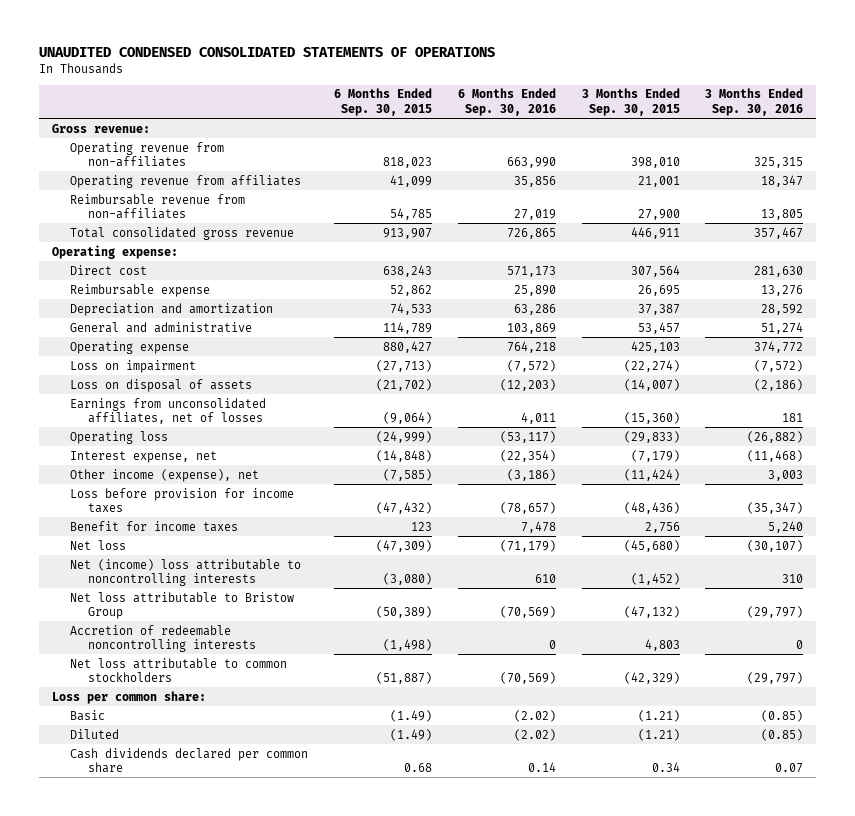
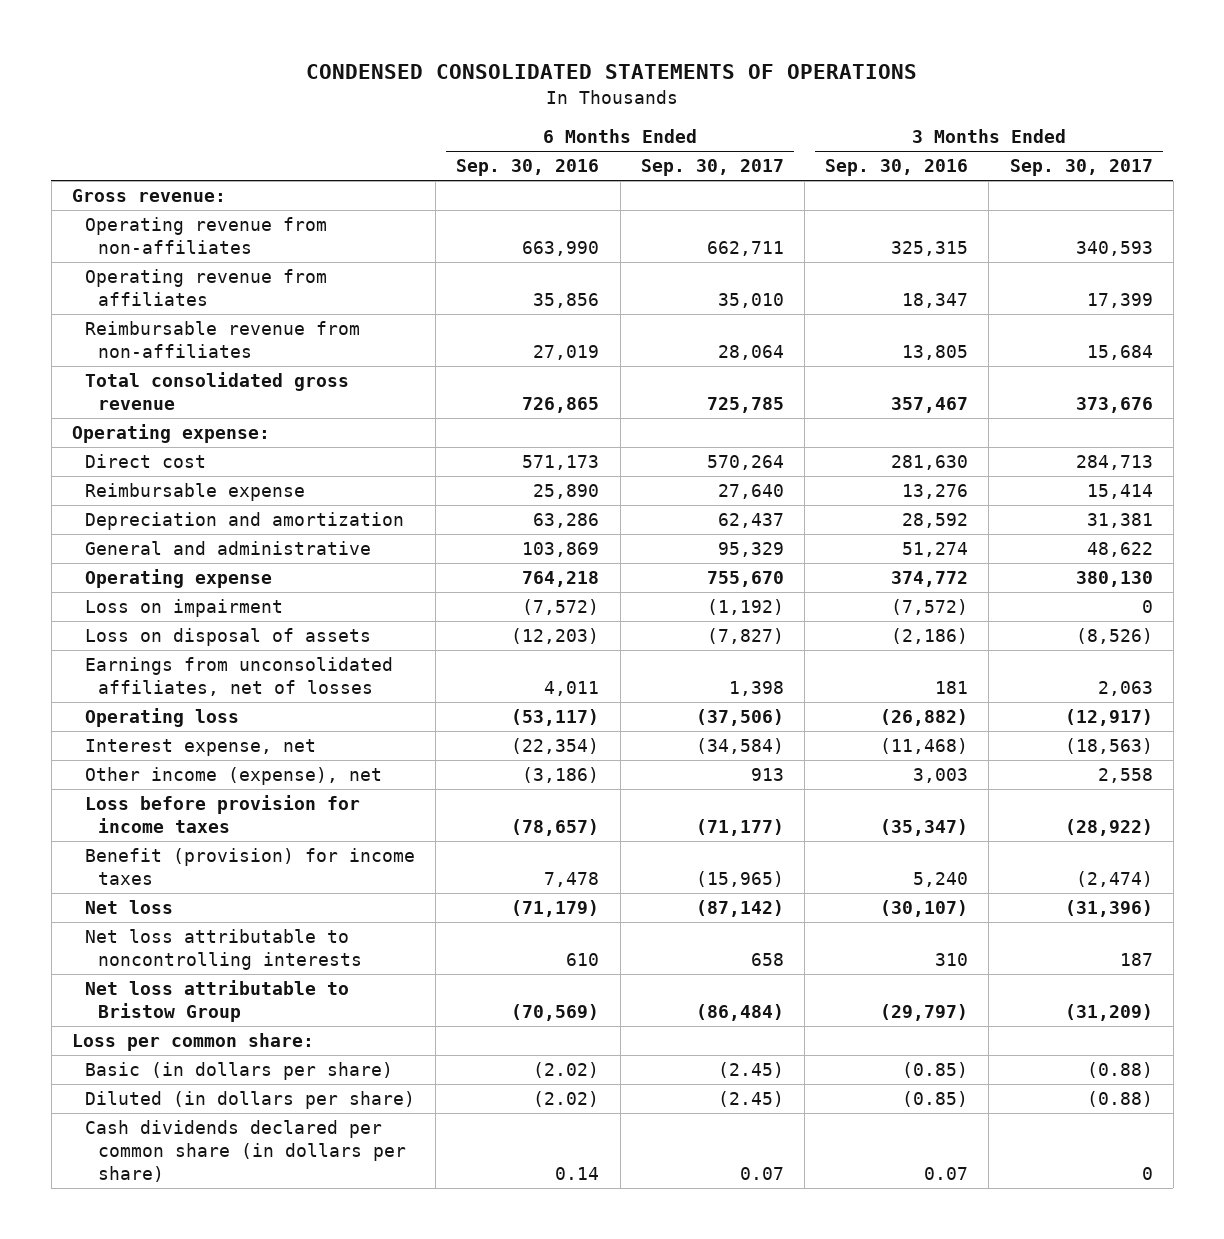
- UNAUDITED CONDENSED CONSOLIDATED STATEMENTS OF OPERATIONS
+ CONDENSED CONSOLIDATED STATEMENTS OF OPERATIONS
- | 6 Months Ended Sep. 30, 2015 | 6 Months Ended Sep. 30, 2016 | 3 Months Ended Sep. 30, 2015 | 3 Months Ended Sep. 30, 2016
+ | 6 Months Ended Sep. 30, 2016 | 6 Months Ended Sep. 30, 2017 | 3 Months Ended Sep. 30, 2016 | 3 Months Ended Sep. 30, 2017
- Benefit for income taxes | 123 | 7,478 | 2,756 | 5,240
+ Benefit (provision) for income taxes | 7,478 | (15,965) | 5,240 | (2,474)
- Net (income) loss attributable to noncontrolling interests | (3,080) | 610 | (1,452) | 310
+ Net loss attributable to noncontrolling interests | 610 | 658 | 310 | 187
- Accretion of redeemable noncontrolling interests | (1,498) | 0 | 4,803 | 0
- Net loss attributable to common stockholders | (51,887) | (70,569) | (42,329) | (29,797)
- Basic | (1.49) | (2.02) | (1.21) | (0.85)
- Diluted | (1.49) | (2.02) | (1.21) | (0.85)
- Cash dividends declared per common share | 0.68 | 0.14 | 0.34 | 0.07
+ Basic (in dollars per share) | (2.02) | (2.45) | (0.85) | (0.88)
+ Diluted (in dollars per share) | (2.02) | (2.45) | (0.85) | (0.88)
+ Cash dividends declared per common share (in dollars per share) | 0.14 | 0.07 | 0.07 | 0

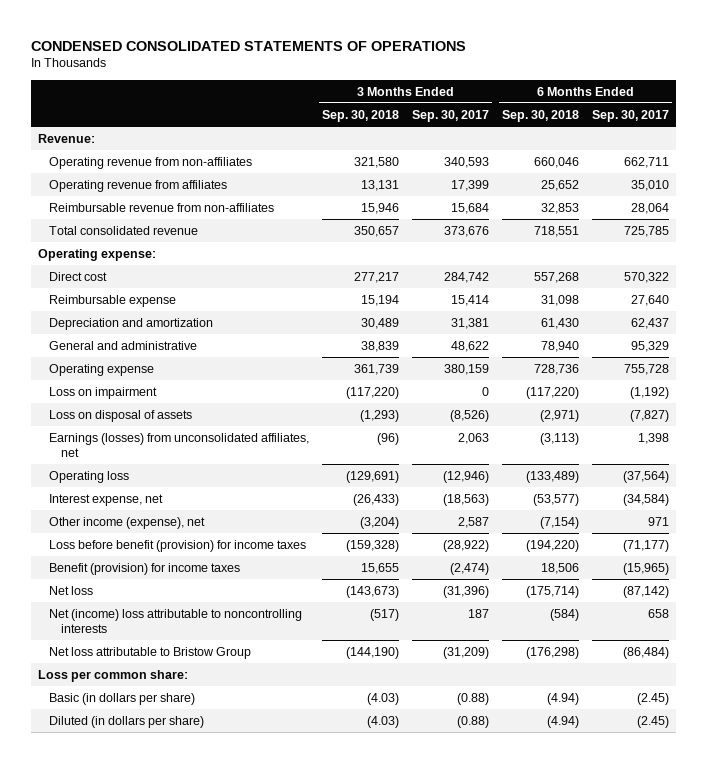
- | 6 Months Ended Sep. 30, 2016 | 6 Months Ended Sep. 30, 2017 | 3 Months Ended Sep. 30, 2016 | 3 Months Ended Sep. 30, 2017
+ | 3 Months Ended Sep. 30, 2018 | 3 Months Ended Sep. 30, 2017 | 6 Months Ended Sep. 30, 2018 | 6 Months Ended Sep. 30, 2017
- Gross revenue:
+ Revenue:
- Total consolidated gross revenue | 726,865 | 725,785 | 357,467 | 373,676
+ Total consolidated revenue | 350,657 | 373,676 | 718,551 | 725,785
- Direct cost | 571,173 | 570,264 | 281,630 | 284,713
+ Direct cost | 277,217 | 284,742 | 557,268 | 570,322
- Operating expense | 764,218 | 755,670 | 374,772 | 380,130
+ Operating expense | 361,739 | 380,159 | 728,736 | 755,728
- Earnings from unconsolidated affiliates, net of losses | 4,011 | 1,398 | 181 | 2,063
- Operating loss | (53,117) | (37,506) | (26,882) | (12,917)
+ Earnings (losses) from unconsolidated affiliates, net | (96) | 2,063 | (3,113) | 1,398
+ Operating loss | (129,691) | (12,946) | (133,489) | (37,564)
- Other income (expense), net | (3,186) | 913 | 3,003 | 2,558
- Loss before provision for income taxes | (78,657) | (71,177) | (35,347) | (28,922)
+ Other income (expense), net | (3,204) | 2,587 | (7,154) | 971
+ Loss before benefit (provision) for income taxes | (159,328) | (28,922) | (194,220) | (71,177)
- Net loss attributable to noncontrolling interests | 610 | 658 | 310 | 187
+ Net (income) loss attributable to noncontrolling interests | (517) | 187 | (584) | 658
- Cash dividends declared per common share (in dollars per share) | 0.14 | 0.07 | 0.07 | 0

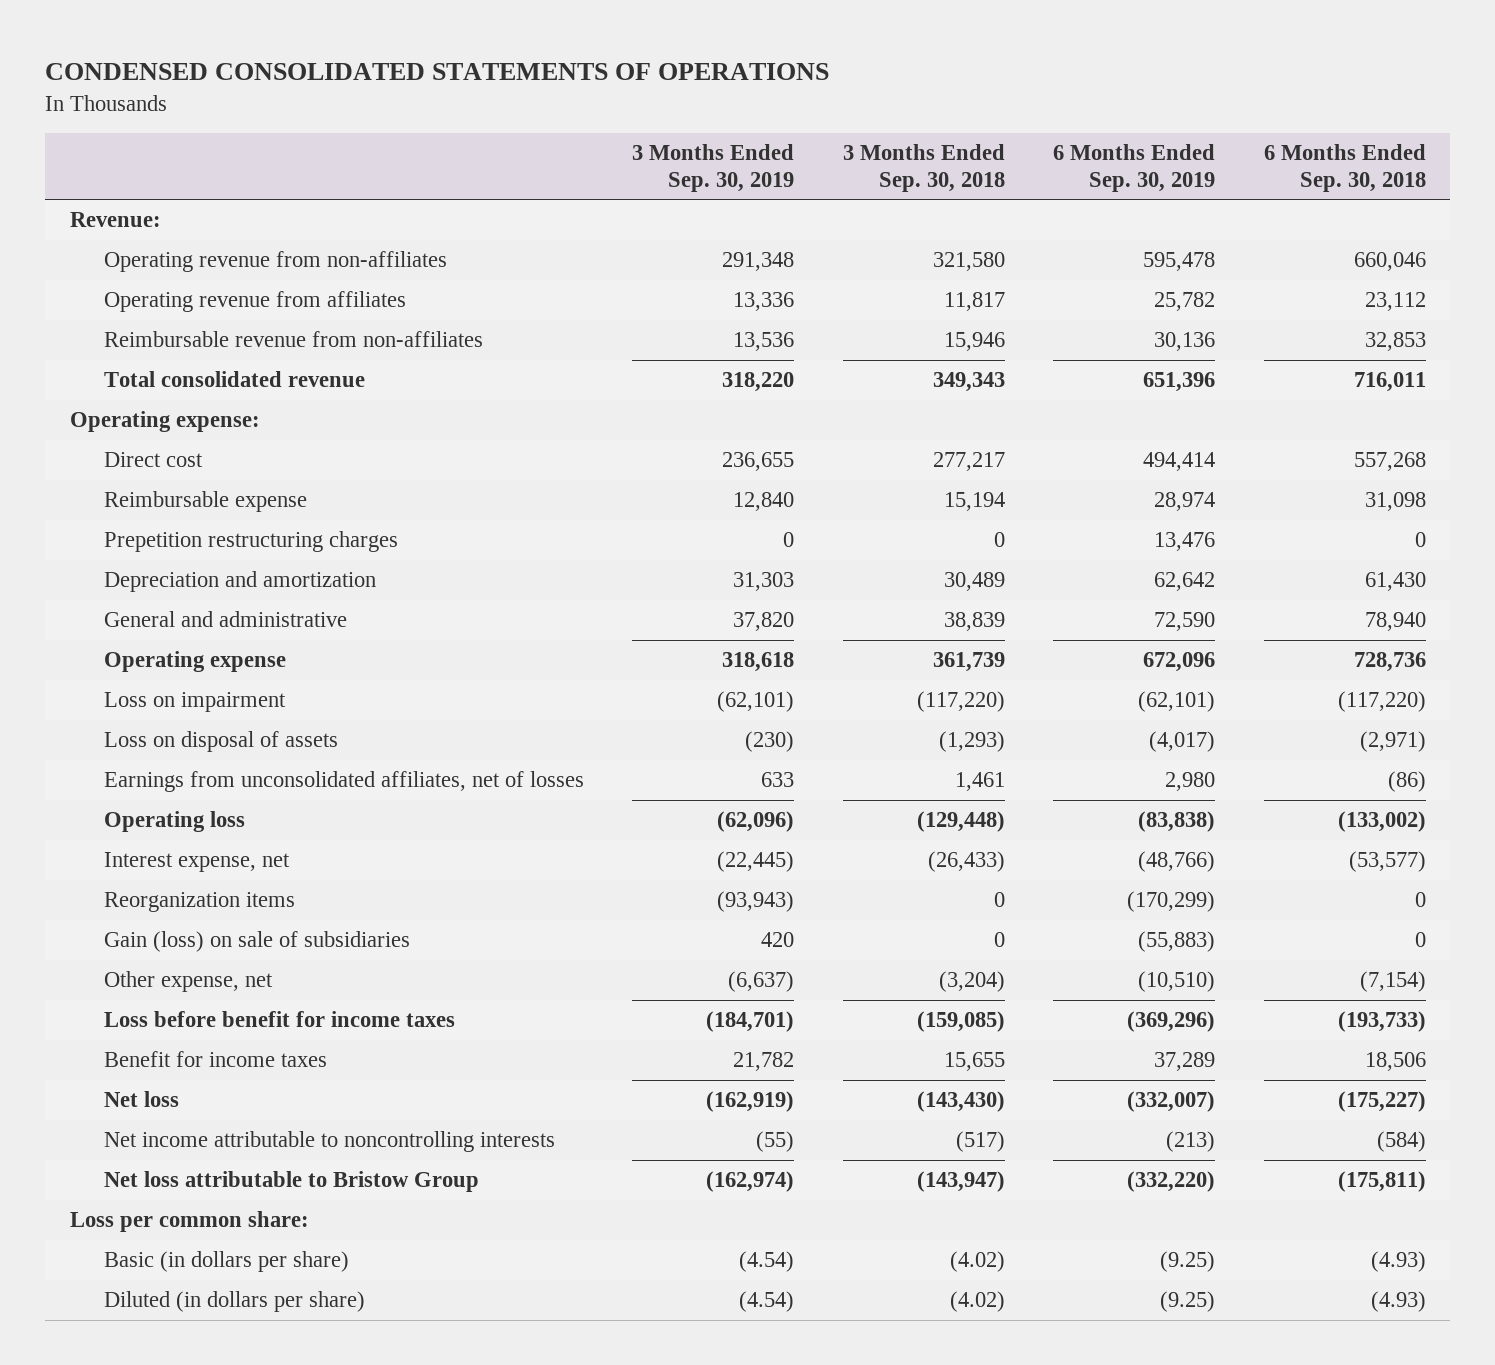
- | 3 Months Ended Sep. 30, 2018 | 3 Months Ended Sep. 30, 2017 | 6 Months Ended Sep. 30, 2018 | 6 Months Ended Sep. 30, 2017
+ | 3 Months Ended Sep. 30, 2019 | 3 Months Ended Sep. 30, 2018 | 6 Months Ended Sep. 30, 2019 | 6 Months Ended Sep. 30, 2018
- Operating revenue from affiliates | 13,131 | 17,399 | 25,652 | 35,010
+ Operating revenue from affiliates | 13,336 | 11,817 | 25,782 | 23,112
- Total consolidated revenue | 350,657 | 373,676 | 718,551 | 725,785
+ Total consolidated revenue | 318,220 | 349,343 | 651,396 | 716,011
+ Prepetition restructuring charges | 0 | 0 | 13,476 | 0
- Earnings (losses) from unconsolidated affiliates, net | (96) | 2,063 | (3,113) | 1,398
- Operating loss | (129,691) | (12,946) | (133,489) | (37,564)
+ Earnings from unconsolidated affiliates, net of losses | 633 | 1,461 | 2,980 | (86)
+ Operating loss | (62,096) | (129,448) | (83,838) | (133,002)
- Other income (expense), net | (3,204) | 2,587 | (7,154) | 971
- Loss before benefit (provision) for income taxes | (159,328) | (28,922) | (194,220) | (71,177)
- Benefit (provision) for income taxes | 15,655 | (2,474) | 18,506 | (15,965)
- Net loss | (143,673) | (31,396) | (175,714) | (87,142)
- Net (income) loss attributable to noncontrolling interests | (517) | 187 | (584) | 658
- Net loss attributable to Bristow Group | (144,190) | (31,209) | (176,298) | (86,484)
+ Reorganization items | (93,943) | 0 | (170,299) | 0
+ Gain (loss) on sale of subsidiaries | 420 | 0 | (55,883) | 0
+ Other expense, net | (6,637) | (3,204) | (10,510) | (7,154)
+ Loss before benefit for income taxes | (184,701) | (159,085) | (369,296) | (193,733)
+ Benefit for income taxes | 21,782 | 15,655 | 37,289 | 18,506
+ Net loss | (162,919) | (143,430) | (332,007) | (175,227)
+ Net income attributable to noncontrolling interests | (55) | (517) | (213) | (584)
+ Net loss attributable to Bristow Group | (162,974) | (143,947) | (332,220) | (175,811)
- Basic (in dollars per share) | (4.03) | (0.88) | (4.94) | (2.45)
- Diluted (in dollars per share) | (4.03) | (0.88) | (4.94) | (2.45)
+ Basic (in dollars per share) | (4.54) | (4.02) | (9.25) | (4.93)
+ Diluted (in dollars per share) | (4.54) | (4.02) | (9.25) | (4.93)

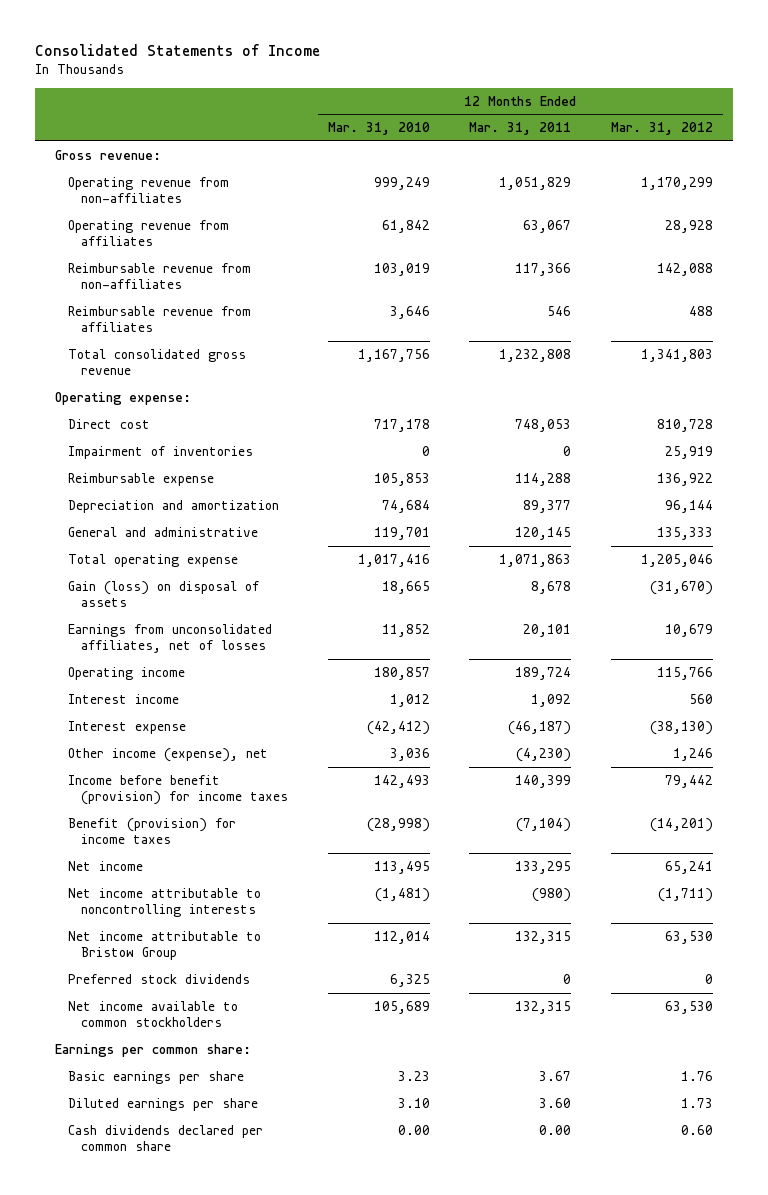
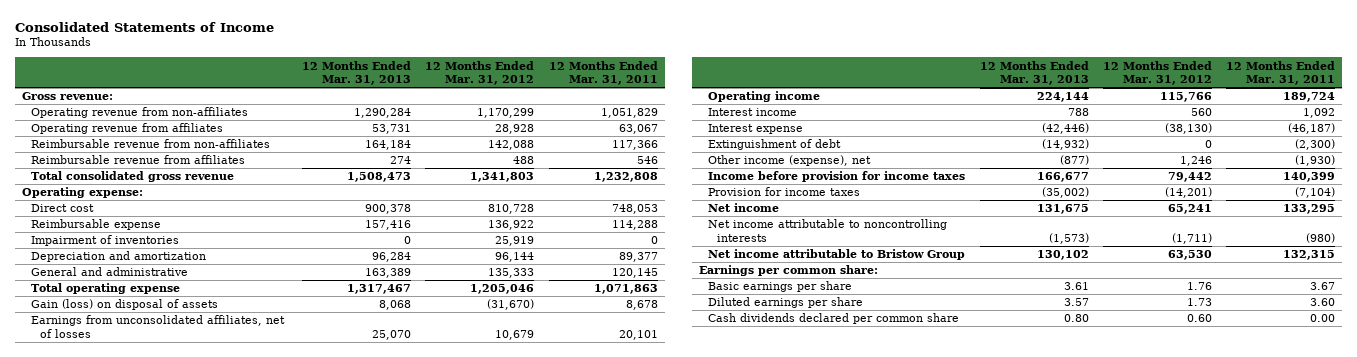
- | 12 Months Ended Mar. 31, 2010 | 12 Months Ended Mar. 31, 2011 | 12 Months Ended Mar. 31, 2012
+ | 12 Months Ended Mar. 31, 2013 | 12 Months Ended Mar. 31, 2012 | 12 Months Ended Mar. 31, 2011
moved down: Impairment of inventories | 0 | 25,919 | 0
- Other income (expense), net | 3,036 | (4,230) | 1,246
- Income before benefit (provision) for income taxes | 142,493 | 140,399 | 79,442
- Benefit (provision) for income taxes | (28,998) | (7,104) | (14,201)
+ Extinguishment of debt | (14,932) | 0 | (2,300)
+ Other income (expense), net | (877) | 1,246 | (1,930)
+ Income before provision for income taxes | 166,677 | 79,442 | 140,399
+ Provision for income taxes | (35,002) | (14,201) | (7,104)
- Preferred stock dividends | 6,325 | 0 | 0
- Net income available to common stockholders | 105,689 | 132,315 | 63,530

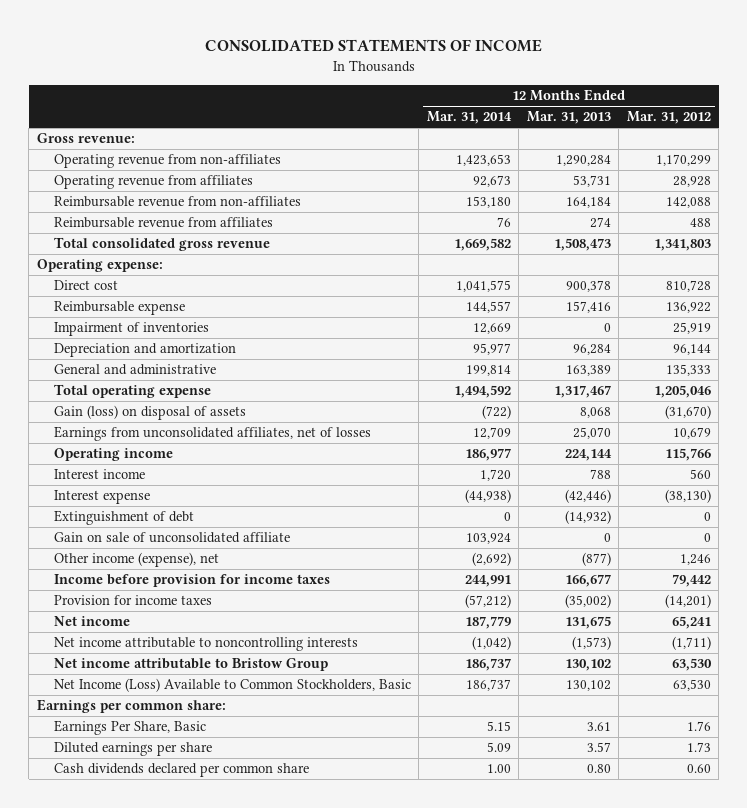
- Consolidated Statements of Income
+ CONSOLIDATED STATEMENTS OF INCOME
- | 12 Months Ended Mar. 31, 2013 | 12 Months Ended Mar. 31, 2012 | 12 Months Ended Mar. 31, 2011
+ | 12 Months Ended Mar. 31, 2014 | 12 Months Ended Mar. 31, 2013 | 12 Months Ended Mar. 31, 2012
+ Gain on sale of unconsolidated affiliate | 103,924 | 0 | 0
+ Net Income (Loss) Available to Common Stockholders, Basic | 186,737 | 130,102 | 63,530
- Basic earnings per share | 3.61 | 1.76 | 3.67
+ Earnings Per Share, Basic | 5.15 | 3.61 | 1.76

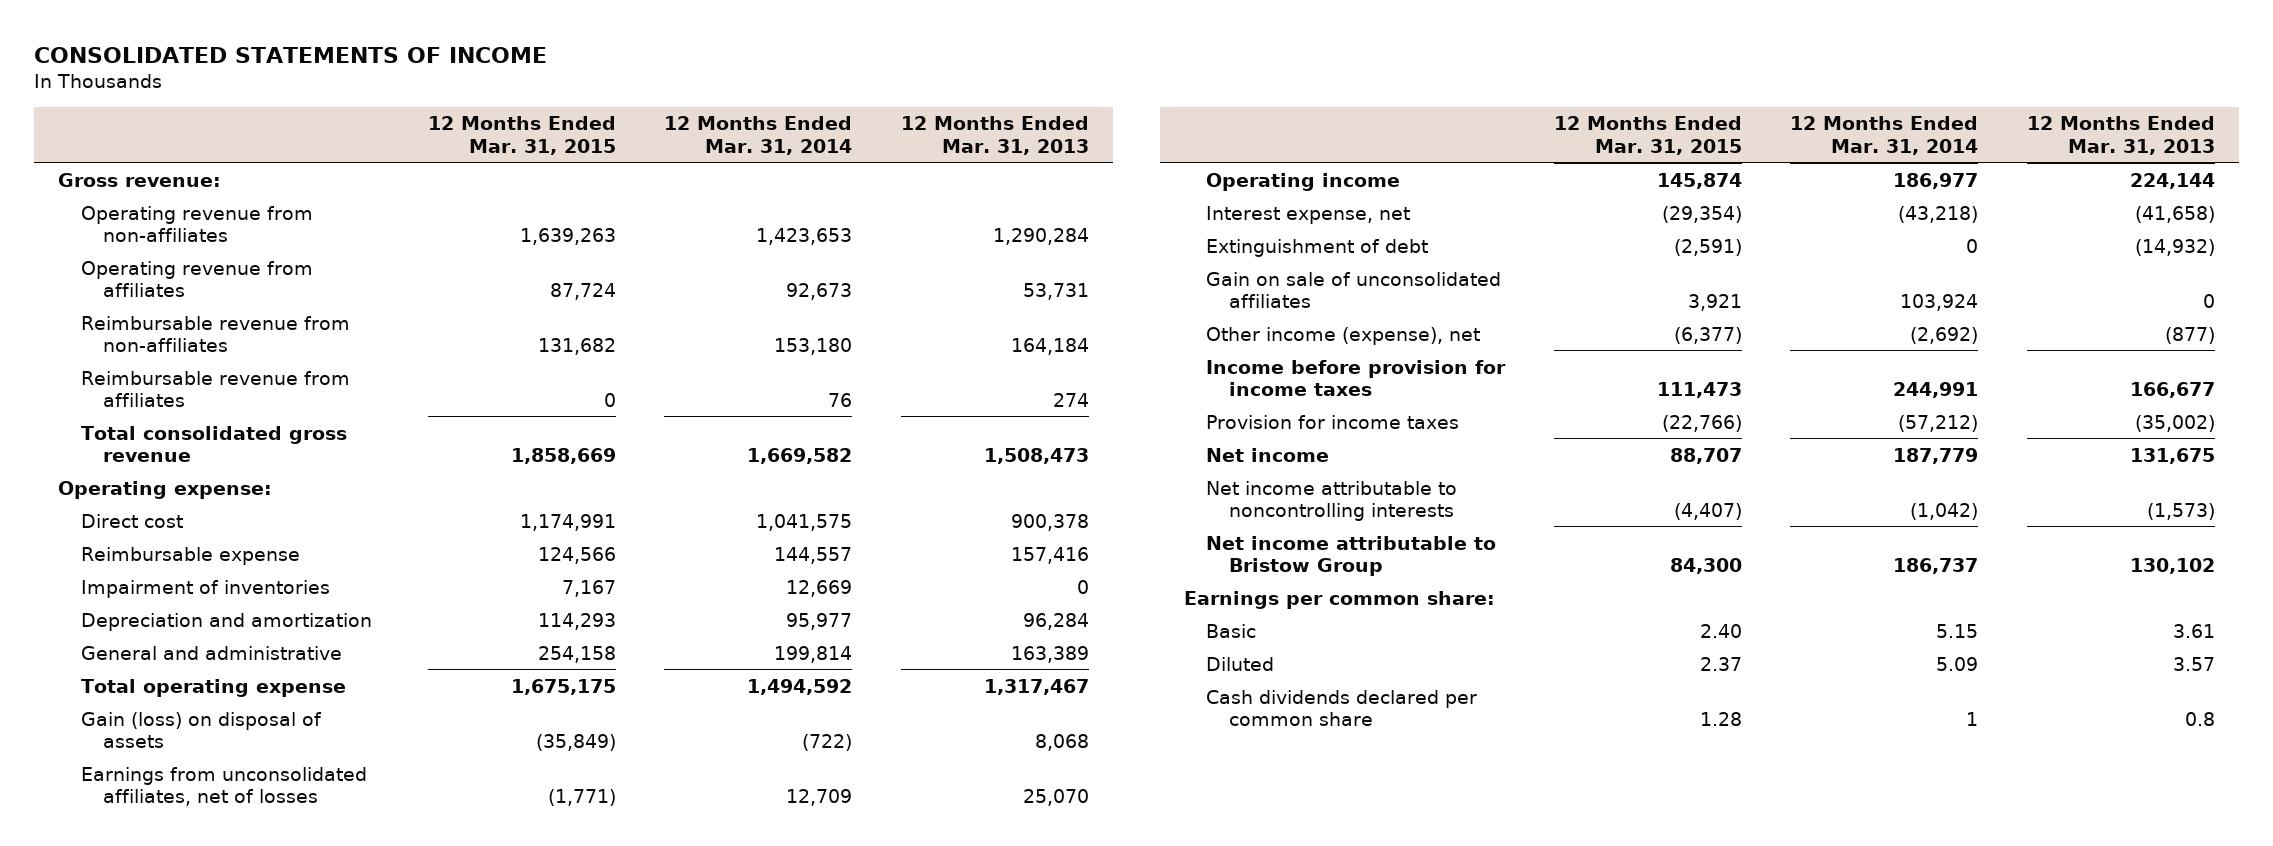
- | 12 Months Ended Mar. 31, 2014 | 12 Months Ended Mar. 31, 2013 | 12 Months Ended Mar. 31, 2012
+ | 12 Months Ended Mar. 31, 2015 | 12 Months Ended Mar. 31, 2014 | 12 Months Ended Mar. 31, 2013
- Interest income | 1,720 | 788 | 560
- Interest expense | (44,938) | (42,446) | (38,130)
+ Interest expense, net | (29,354) | (43,218) | (41,658)
- Gain on sale of unconsolidated affiliate | 103,924 | 0 | 0
+ Gain on sale of unconsolidated affiliates | 3,921 | 103,924 | 0
- Net Income (Loss) Available to Common Stockholders, Basic | 186,737 | 130,102 | 63,530
- Earnings Per Share, Basic | 5.15 | 3.61 | 1.76
- Diluted earnings per share | 5.09 | 3.57 | 1.73
- Cash dividends declared per common share | 1.00 | 0.80 | 0.60
+ Basic | 2.40 | 5.15 | 3.61
+ Diluted | 2.37 | 5.09 | 3.57
+ Cash dividends declared per common share | 1.28 | 1 | 0.8

